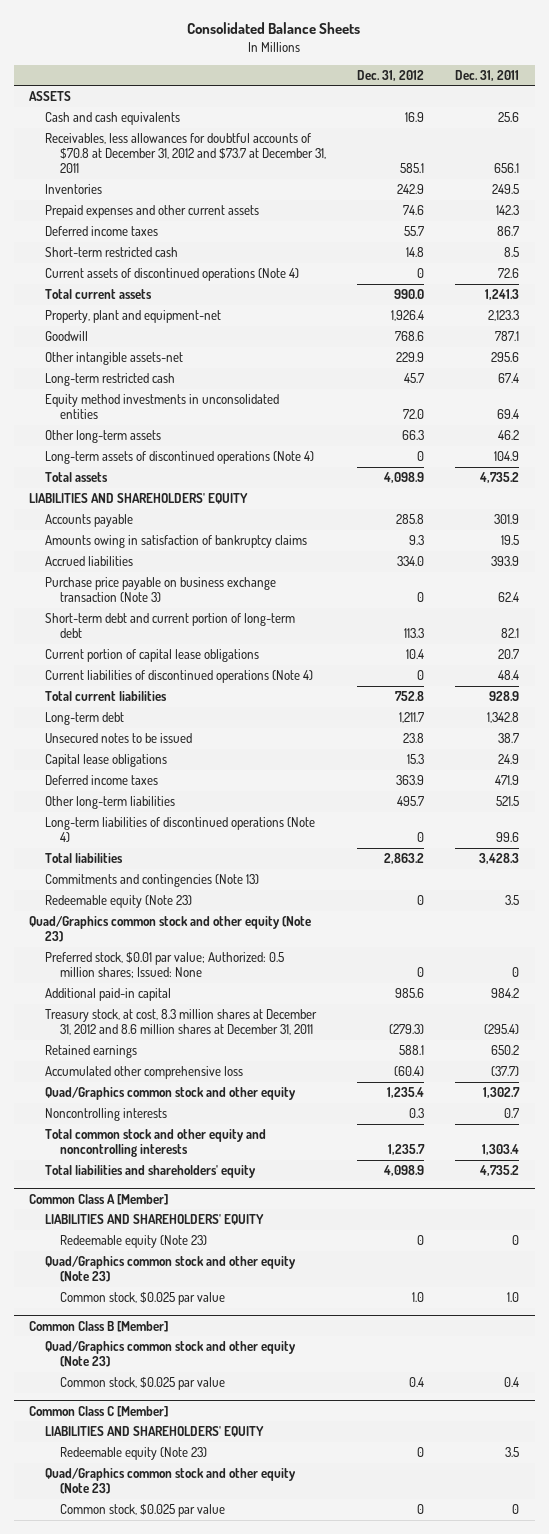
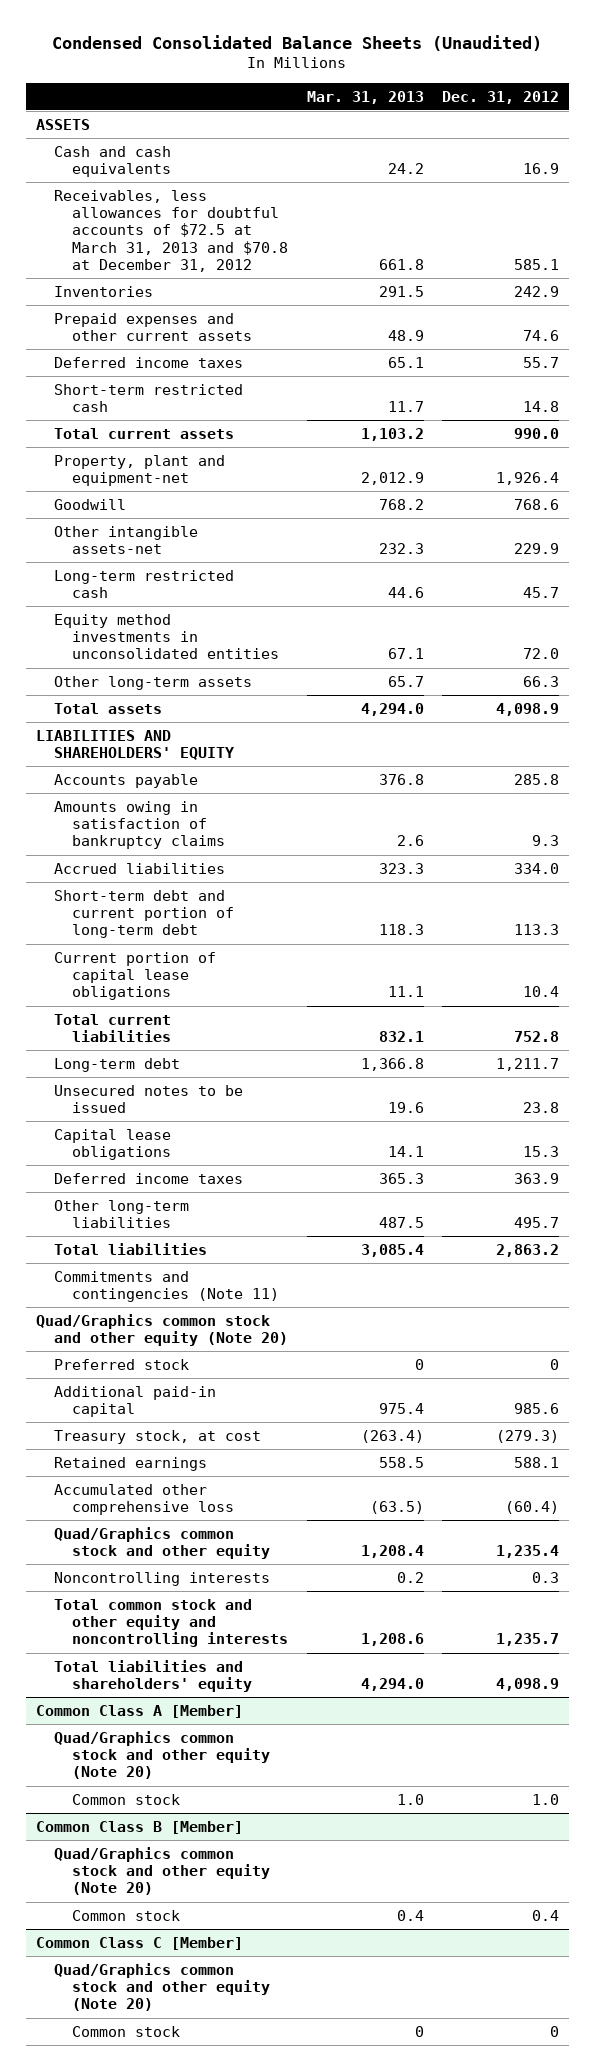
- Consolidated Balance Sheets
+ Condensed Consolidated Balance Sheets (Unaudited)
- | Dec. 31, 2012 | Dec. 31, 2011
+ | Mar. 31, 2013 | Dec. 31, 2012
- Receivables, less allowances for doubtful accounts of $70.8 at December 31, 2012 and $73.7 at December 31, 2011 | 585.1 | 656.1
+ Receivables, less allowances for doubtful accounts of $72.5 at March 31, 2013 and $70.8 at December 31, 2012 | 661.8 | 585.1
- Current assets of discontinued operations (Note 4) | 0 | 72.6
- Long-term assets of discontinued operations (Note 4) | 0 | 104.9
- Purchase price payable on business exchange transaction (Note 3) | 0 | 62.4
- Current liabilities of discontinued operations (Note 4) | 0 | 48.4
- Long-term liabilities of discontinued operations (Note 4) | 0 | 99.6
- Commitments and contingencies (Note 13)
- Redeemable equity (Note 23) | 0 | 3.5
- Quad/Graphics common stock and other equity (Note 23)
- Preferred stock, $0.01 par value; Authorized: 0.5 million shares; Issued: None | 0 | 0
+ Commitments and contingencies (Note 11)
+ Quad/Graphics common stock and other equity (Note 20)
+ Preferred stock | 0 | 0
- Treasury stock, at cost, 8.3 million shares at December 31, 2012 and 8.6 million shares at December 31, 2011 | (279.3) | (295.4)
+ Treasury stock, at cost | (263.4) | (279.3)
@ Common Class A [Member]
- LIABILITIES AND SHAREHOLDERS' EQUITY
- Redeemable equity (Note 23) | 0 | 0
- Quad/Graphics common stock and other equity (Note 23)
- Common stock, $0.025 par value | 1.0 | 1.0
+ Quad/Graphics common stock and other equity (Note 20)
+ Common stock | 1.0 | 1.0
@ Common Class B [Member]
- Quad/Graphics common stock and other equity (Note 23)
- Common stock, $0.025 par value | 0.4 | 0.4
+ Quad/Graphics common stock and other equity (Note 20)
+ Common stock | 0.4 | 0.4
@ Common Class C [Member]
- LIABILITIES AND SHAREHOLDERS' EQUITY
- Redeemable equity (Note 23) | 0 | 3.5
- Quad/Graphics common stock and other equity (Note 23)
- Common stock, $0.025 par value | 0 | 0
+ Quad/Graphics common stock and other equity (Note 20)
+ Common stock | 0 | 0

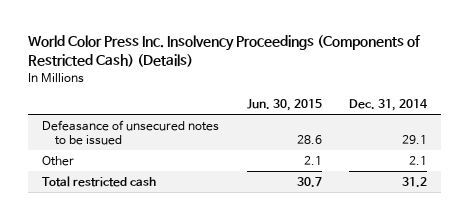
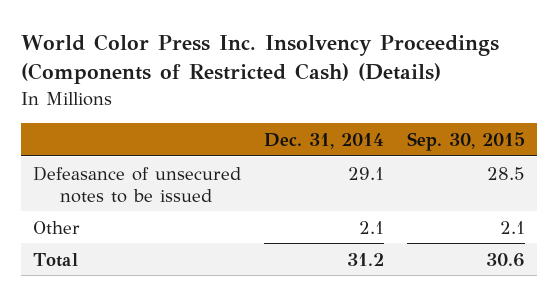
- | Jun. 30, 2015 | Dec. 31, 2014
+ | Dec. 31, 2014 | Sep. 30, 2015
- Total restricted cash | 30.7 | 31.2
+ Total | 31.2 | 30.6

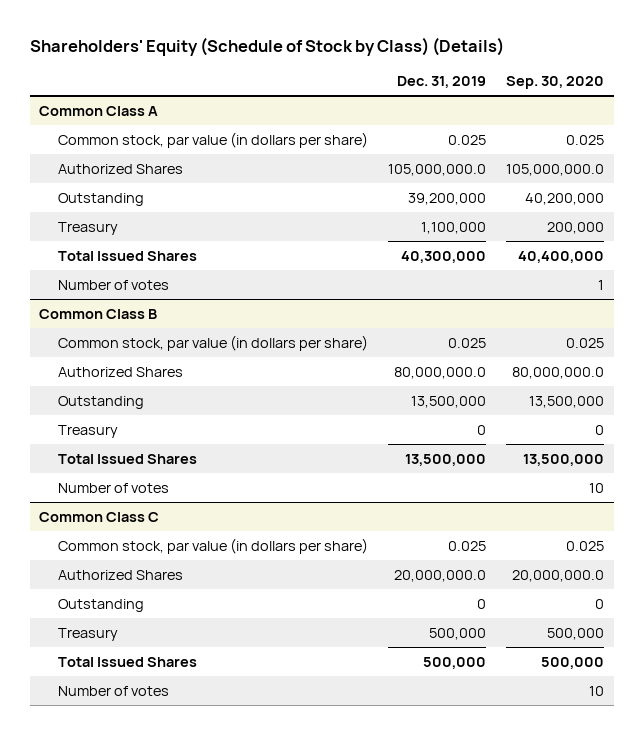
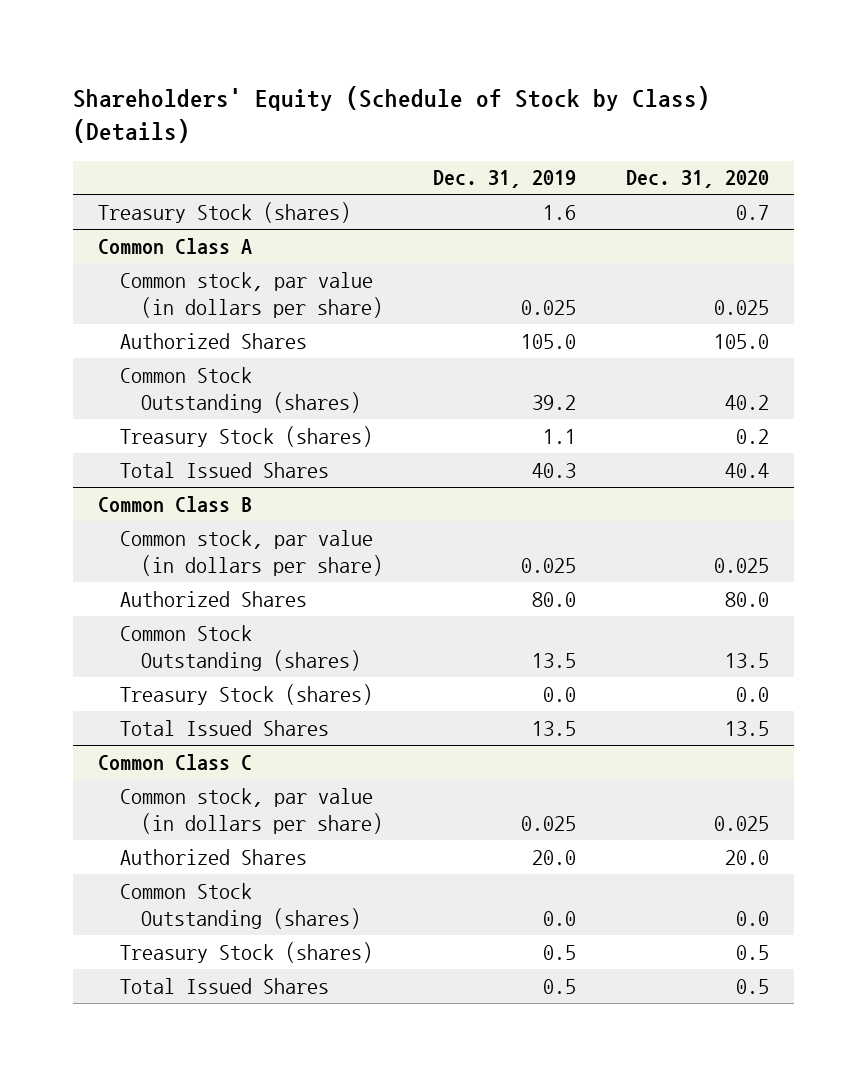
- | Dec. 31, 2019 | Sep. 30, 2020
+ | Dec. 31, 2019 | Dec. 31, 2020
+ Treasury Stock (shares) | 1.6 | 0.7
@ Common Class A
- Authorized Shares | 105,000,000.0 | 105,000,000.0
- Outstanding | 39,200,000 | 40,200,000
- Treasury | 1,100,000 | 200,000
- Total Issued Shares | 40,300,000 | 40,400,000
- Number of votes | | 1
+ Authorized Shares | 105.0 | 105.0
+ Common Stock Outstanding (shares) | 39.2 | 40.2
+ Treasury Stock (shares) | 1.1 | 0.2
+ Total Issued Shares | 40.3 | 40.4
@ Common Class B
- Authorized Shares | 80,000,000.0 | 80,000,000.0
- Outstanding | 13,500,000 | 13,500,000
- Treasury | 0 | 0
- Total Issued Shares | 13,500,000 | 13,500,000
- Number of votes | | 10
+ Authorized Shares | 80.0 | 80.0
+ Common Stock Outstanding (shares) | 13.5 | 13.5
+ Treasury Stock (shares) | 0.0 | 0.0
+ Total Issued Shares | 13.5 | 13.5
@ Common Class C
- Authorized Shares | 20,000,000.0 | 20,000,000.0
- Outstanding | 0 | 0
- Treasury | 500,000 | 500,000
- Total Issued Shares | 500,000 | 500,000
- Number of votes | | 10
+ Authorized Shares | 20.0 | 20.0
+ Common Stock Outstanding (shares) | 0.0 | 0.0
+ Treasury Stock (shares) | 0.5 | 0.5
+ Total Issued Shares | 0.5 | 0.5

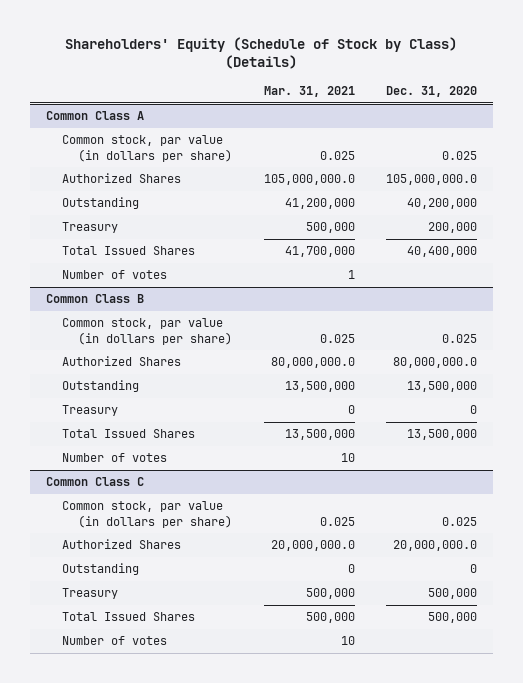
- | Dec. 31, 2019 | Dec. 31, 2020
+ | Mar. 31, 2021 | Dec. 31, 2020
- Treasury Stock (shares) | 1.6 | 0.7
@ Common Class A
- Authorized Shares | 105.0 | 105.0
- Common Stock Outstanding (shares) | 39.2 | 40.2
- Treasury Stock (shares) | 1.1 | 0.2
- Total Issued Shares | 40.3 | 40.4
+ Authorized Shares | 105,000,000.0 | 105,000,000.0
+ Outstanding | 41,200,000 | 40,200,000
+ Treasury | 500,000 | 200,000
+ Total Issued Shares | 41,700,000 | 40,400,000
+ Number of votes | 1 |
@ Common Class B
- Authorized Shares | 80.0 | 80.0
- Common Stock Outstanding (shares) | 13.5 | 13.5
- Treasury Stock (shares) | 0.0 | 0.0
- Total Issued Shares | 13.5 | 13.5
+ Authorized Shares | 80,000,000.0 | 80,000,000.0
+ Outstanding | 13,500,000 | 13,500,000
+ Treasury | 0 | 0
+ Total Issued Shares | 13,500,000 | 13,500,000
+ Number of votes | 10 |
@ Common Class C
- Authorized Shares | 20.0 | 20.0
- Common Stock Outstanding (shares) | 0.0 | 0.0
- Treasury Stock (shares) | 0.5 | 0.5
- Total Issued Shares | 0.5 | 0.5
+ Authorized Shares | 20,000,000.0 | 20,000,000.0
+ Outstanding | 0 | 0
+ Treasury | 500,000 | 500,000
+ Total Issued Shares | 500,000 | 500,000
+ Number of votes | 10 |

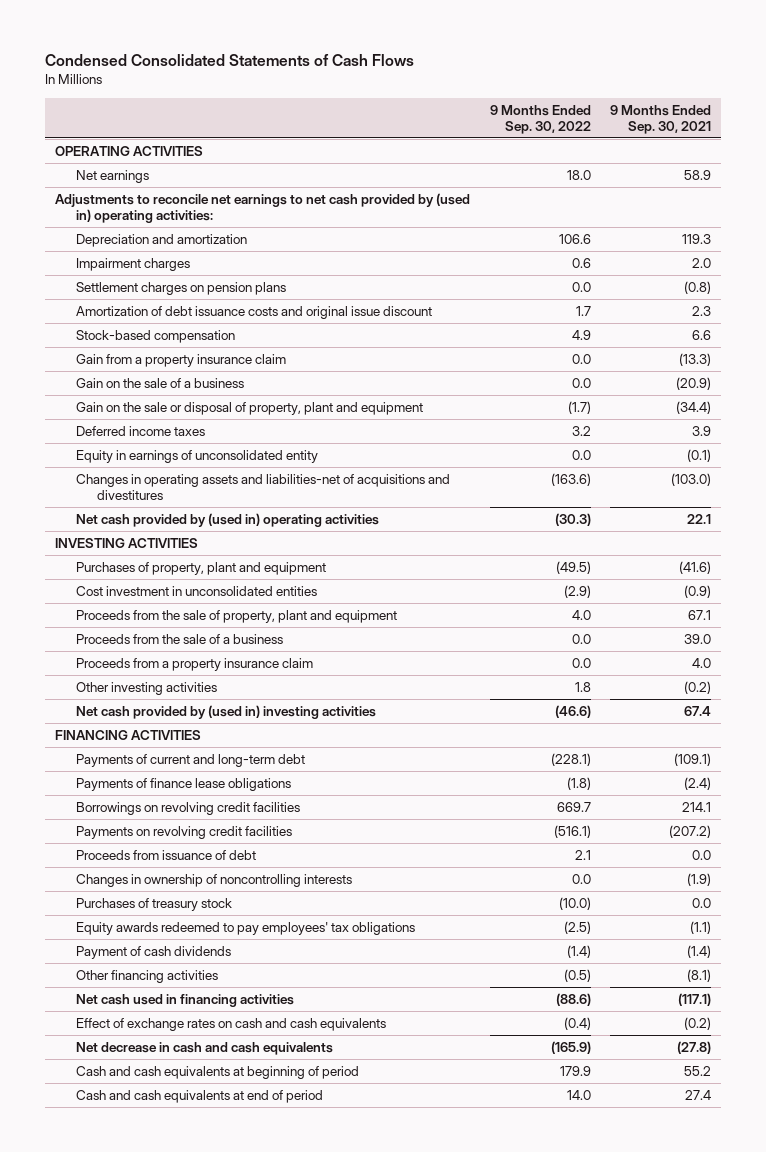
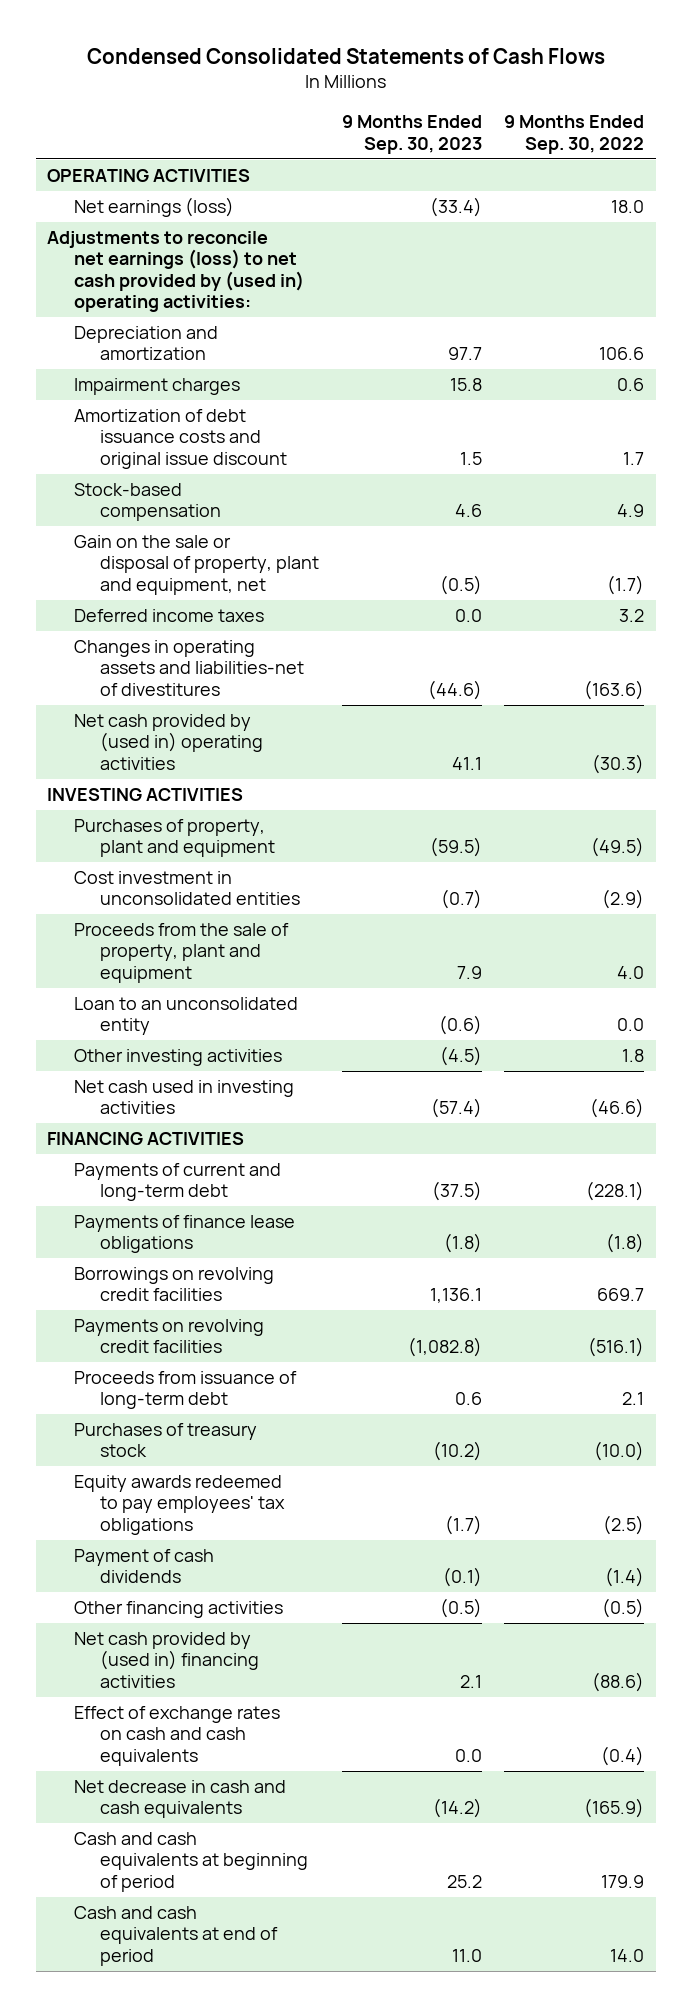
- | 9 Months Ended Sep. 30, 2022 | 9 Months Ended Sep. 30, 2021
+ | 9 Months Ended Sep. 30, 2023 | 9 Months Ended Sep. 30, 2022
- Net earnings | 18.0 | 58.9
- Adjustments to reconcile net earnings to net cash provided by (used in) operating activities:
+ Net earnings (loss) | (33.4) | 18.0
+ Adjustments to reconcile net earnings (loss) to net cash provided by (used in) operating activities:
- Settlement charges on pension plans | 0.0 | (0.8)
- Gain from a property insurance claim | 0.0 | (13.3)
- Gain on the sale of a business | 0.0 | (20.9)
- Gain on the sale or disposal of property, plant and equipment | (1.7) | (34.4)
+ Gain on the sale or disposal of property, plant and equipment, net | (0.5) | (1.7)
- Equity in earnings of unconsolidated entity | 0.0 | (0.1)
- Changes in operating assets and liabilities-net of acquisitions and divestitures | (163.6) | (103.0)
+ Changes in operating assets and liabilities-net of divestitures | (44.6) | (163.6)
- Proceeds from the sale of a business | 0.0 | 39.0
- Proceeds from a property insurance claim | 0.0 | 4.0
+ Loan to an unconsolidated entity | (0.6) | 0.0
- Net cash provided by (used in) investing activities | (46.6) | 67.4
+ Net cash used in investing activities | (57.4) | (46.6)
- Proceeds from issuance of debt | 2.1 | 0.0
- Changes in ownership of noncontrolling interests | 0.0 | (1.9)
+ Proceeds from issuance of long-term debt | 0.6 | 2.1
- Net cash used in financing activities | (88.6) | (117.1)
+ Net cash provided by (used in) financing activities | 2.1 | (88.6)

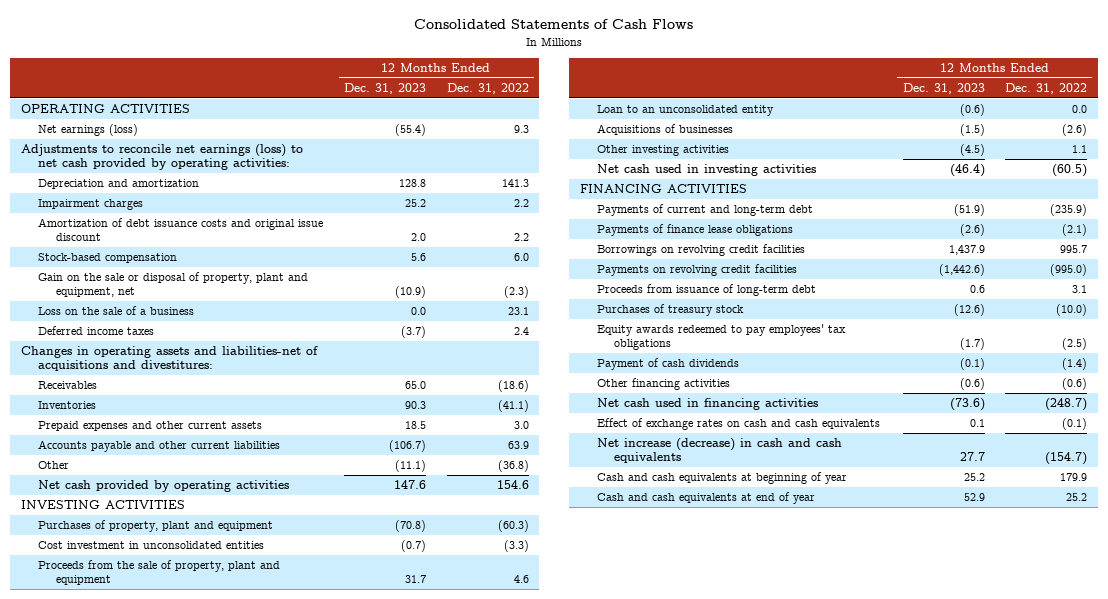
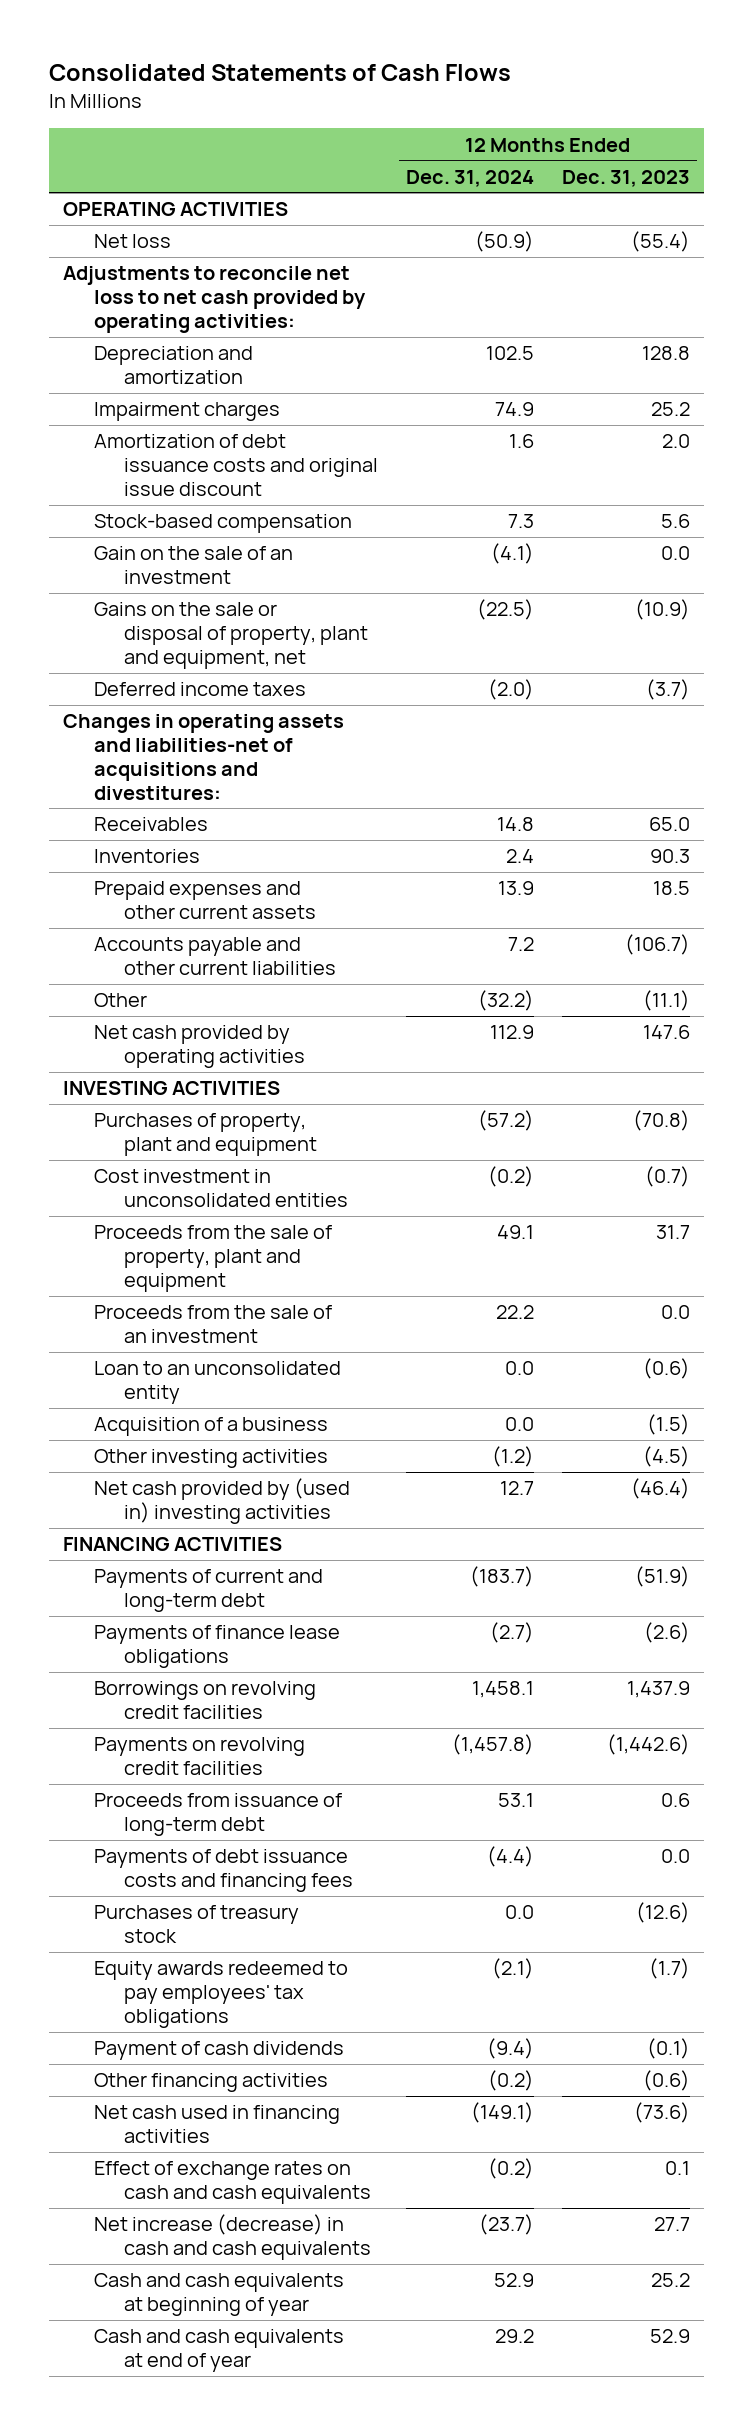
- | 12 Months Ended Dec. 31, 2023 | 12 Months Ended Dec. 31, 2022
+ | 12 Months Ended Dec. 31, 2024 | 12 Months Ended Dec. 31, 2023
- Net earnings (loss) | (55.4) | 9.3
- Adjustments to reconcile net earnings (loss) to net cash provided by operating activities:
+ Net loss | (50.9) | (55.4)
+ Adjustments to reconcile net loss to net cash provided by operating activities:
- Gain on the sale or disposal of property, plant and equipment, net | (10.9) | (2.3)
- Loss on the sale of a business | 0.0 | 23.1
+ Gain on the sale of an investment | (4.1) | 0.0
+ Gains on the sale or disposal of property, plant and equipment, net | (22.5) | (10.9)
+ Proceeds from the sale of an investment | 22.2 | 0.0
- Acquisitions of businesses | (1.5) | (2.6)
+ Acquisition of a business | 0.0 | (1.5)
- Net cash used in investing activities | (46.4) | (60.5)
+ Net cash provided by (used in) investing activities | 12.7 | (46.4)
+ Payments of debt issuance costs and financing fees | (4.4) | 0.0

